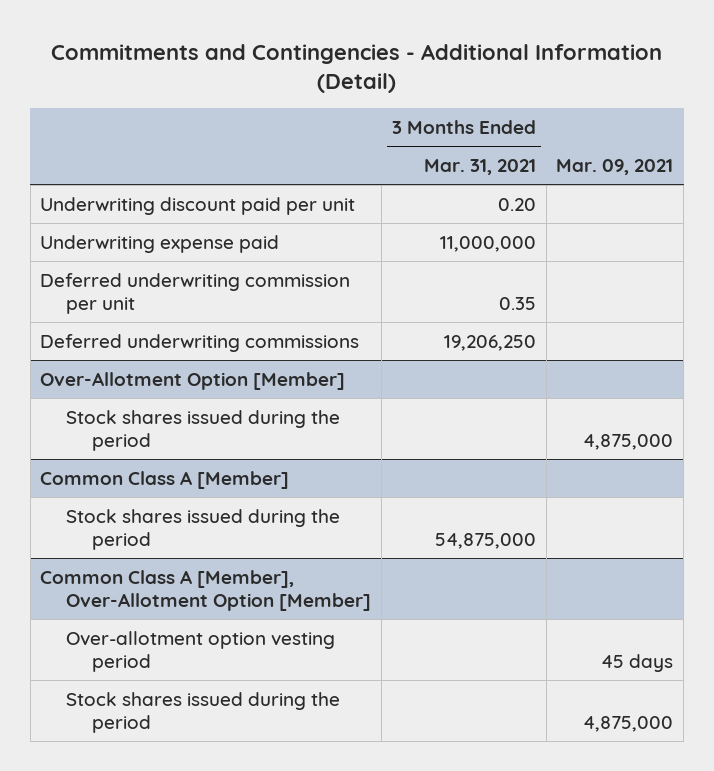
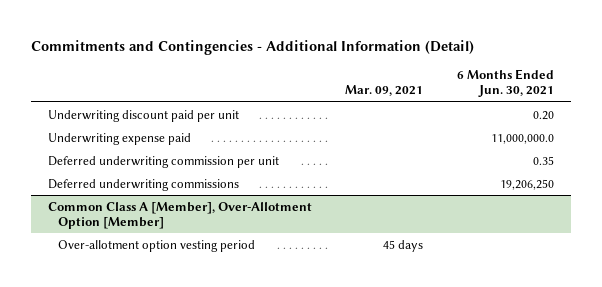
- | 3 Months Ended Mar. 31, 2021 | Mar. 09, 2021
+ | Mar. 09, 2021 | 6 Months Ended Jun. 30, 2021
- Over-Allotment Option [Member]
- Stock shares issued during the period | | 4,875,000
- Common Class A [Member]
- Stock shares issued during the period | 54,875,000 |
@ Common Class A [Member], Over-Allotment Option [Member]
- Stock shares issued during the period | | 4,875,000

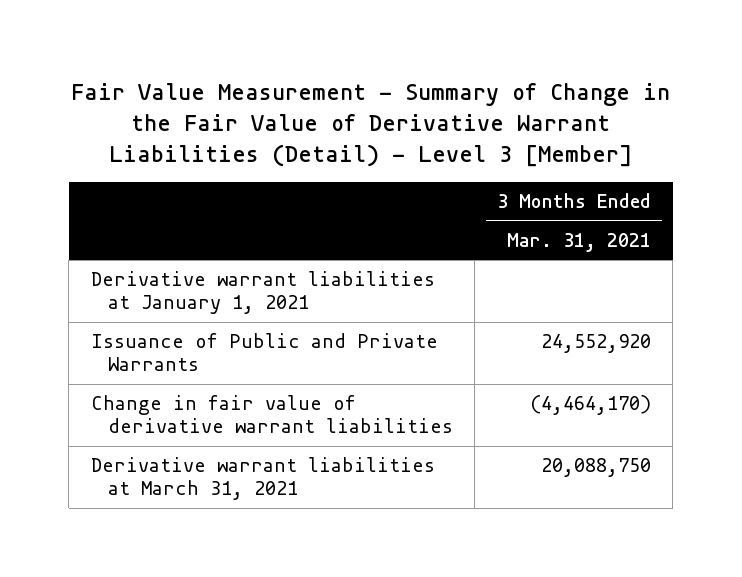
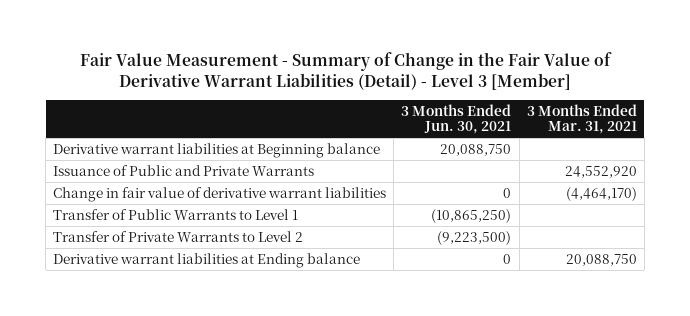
- | 3 Months Ended Mar. 31, 2021
+ | 3 Months Ended Jun. 30, 2021 | 3 Months Ended Mar. 31, 2021
- Derivative warrant liabilities at January 1, 2021
+ Derivative warrant liabilities at Beginning balance | 20,088,750 |
- Derivative warrant liabilities at March 31, 2021 | 20,088,750
+ Transfer of Public Warrants to Level 1 | (10,865,250) |
+ Transfer of Private Warrants to Level 2 | (9,223,500) |
+ Derivative warrant liabilities at Ending balance | 0 | 20,088,750

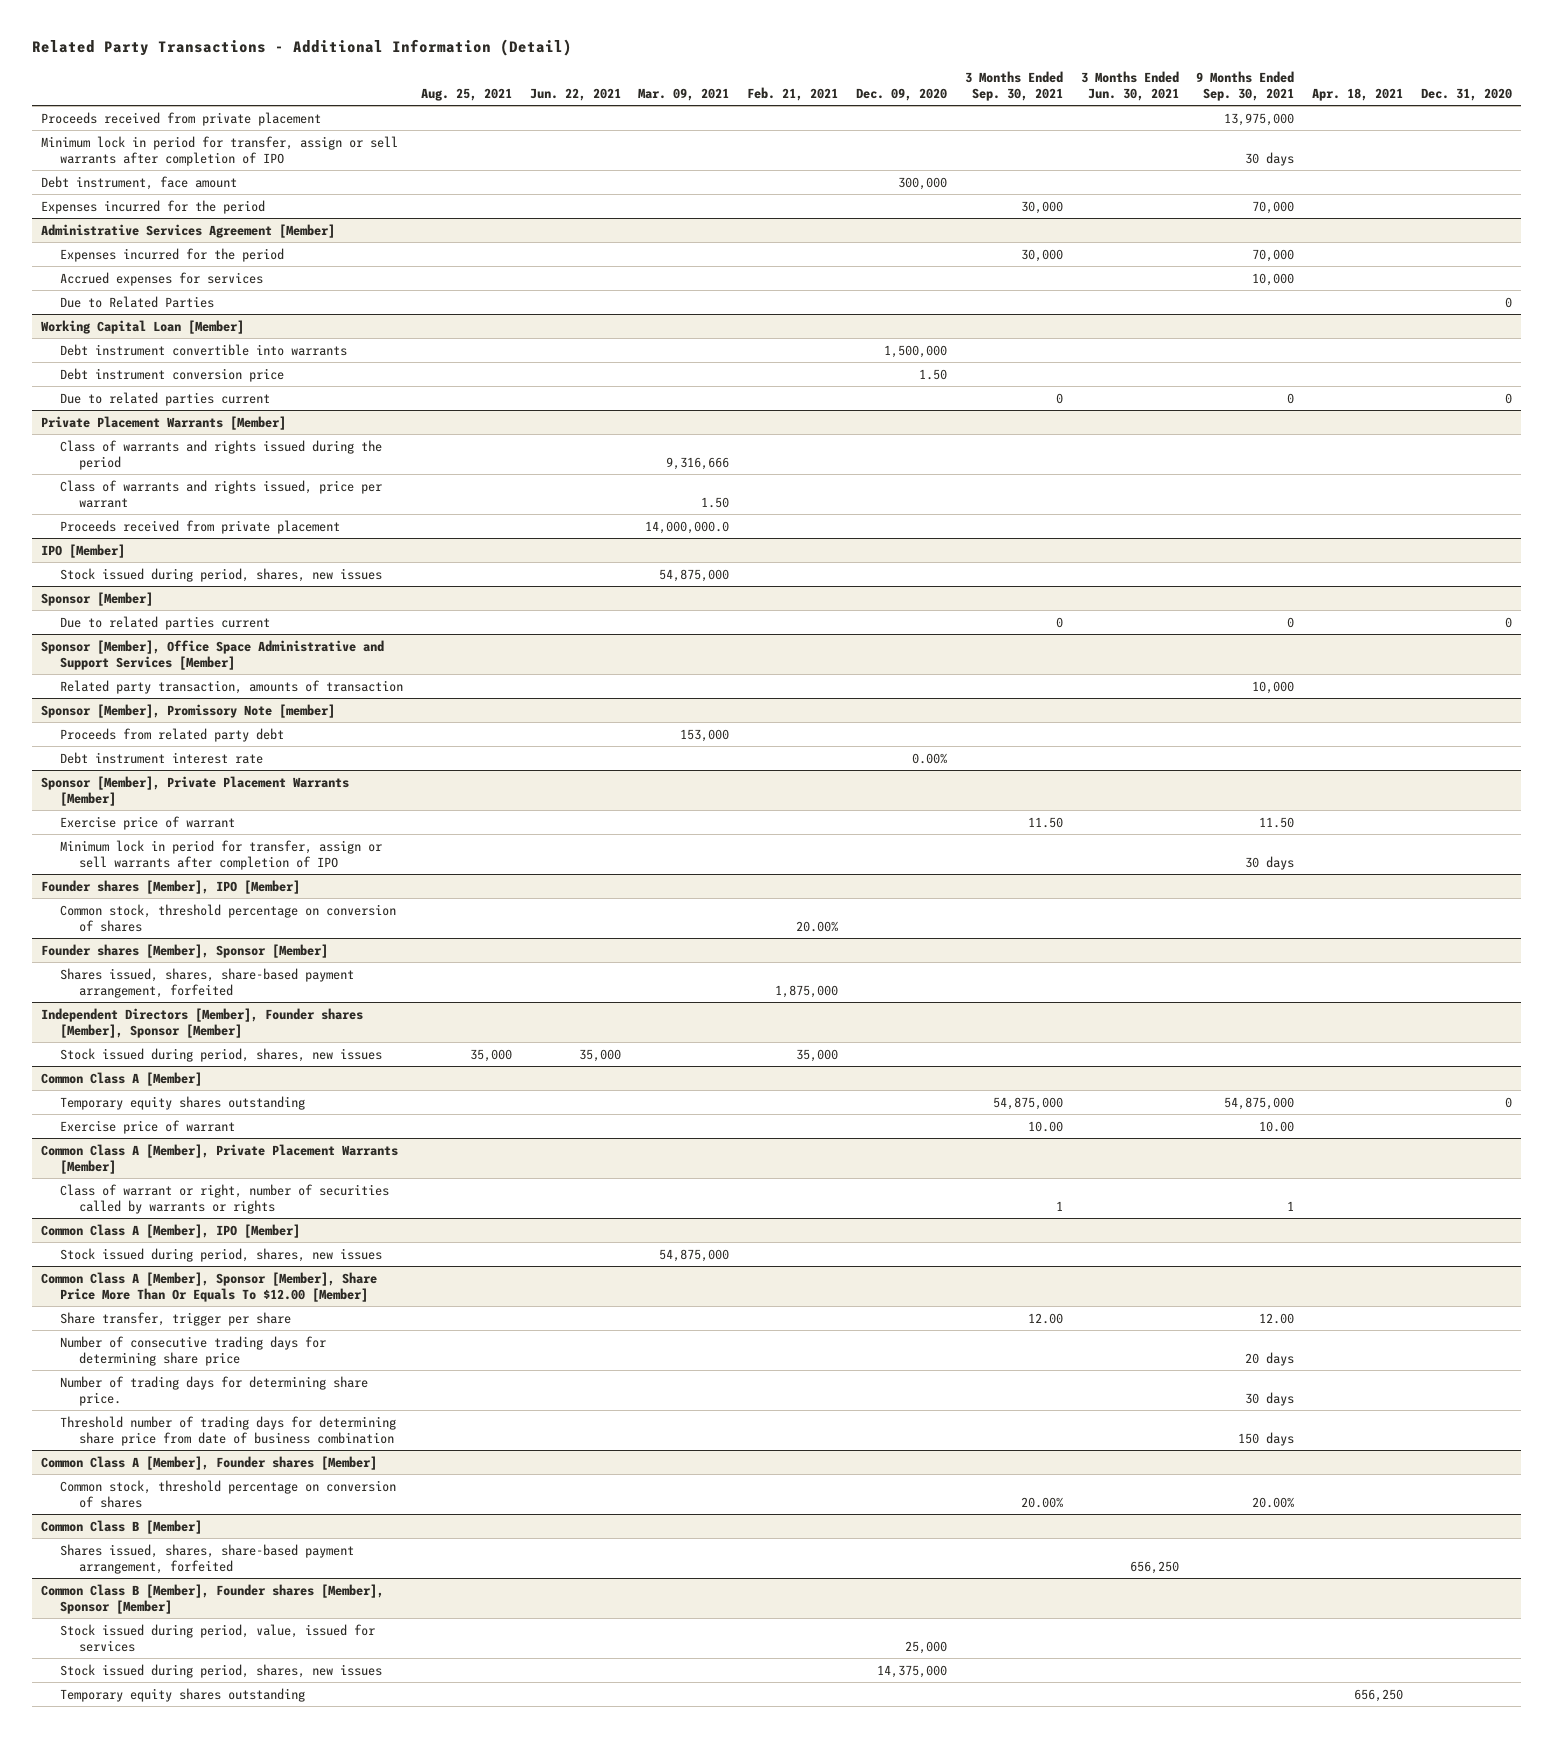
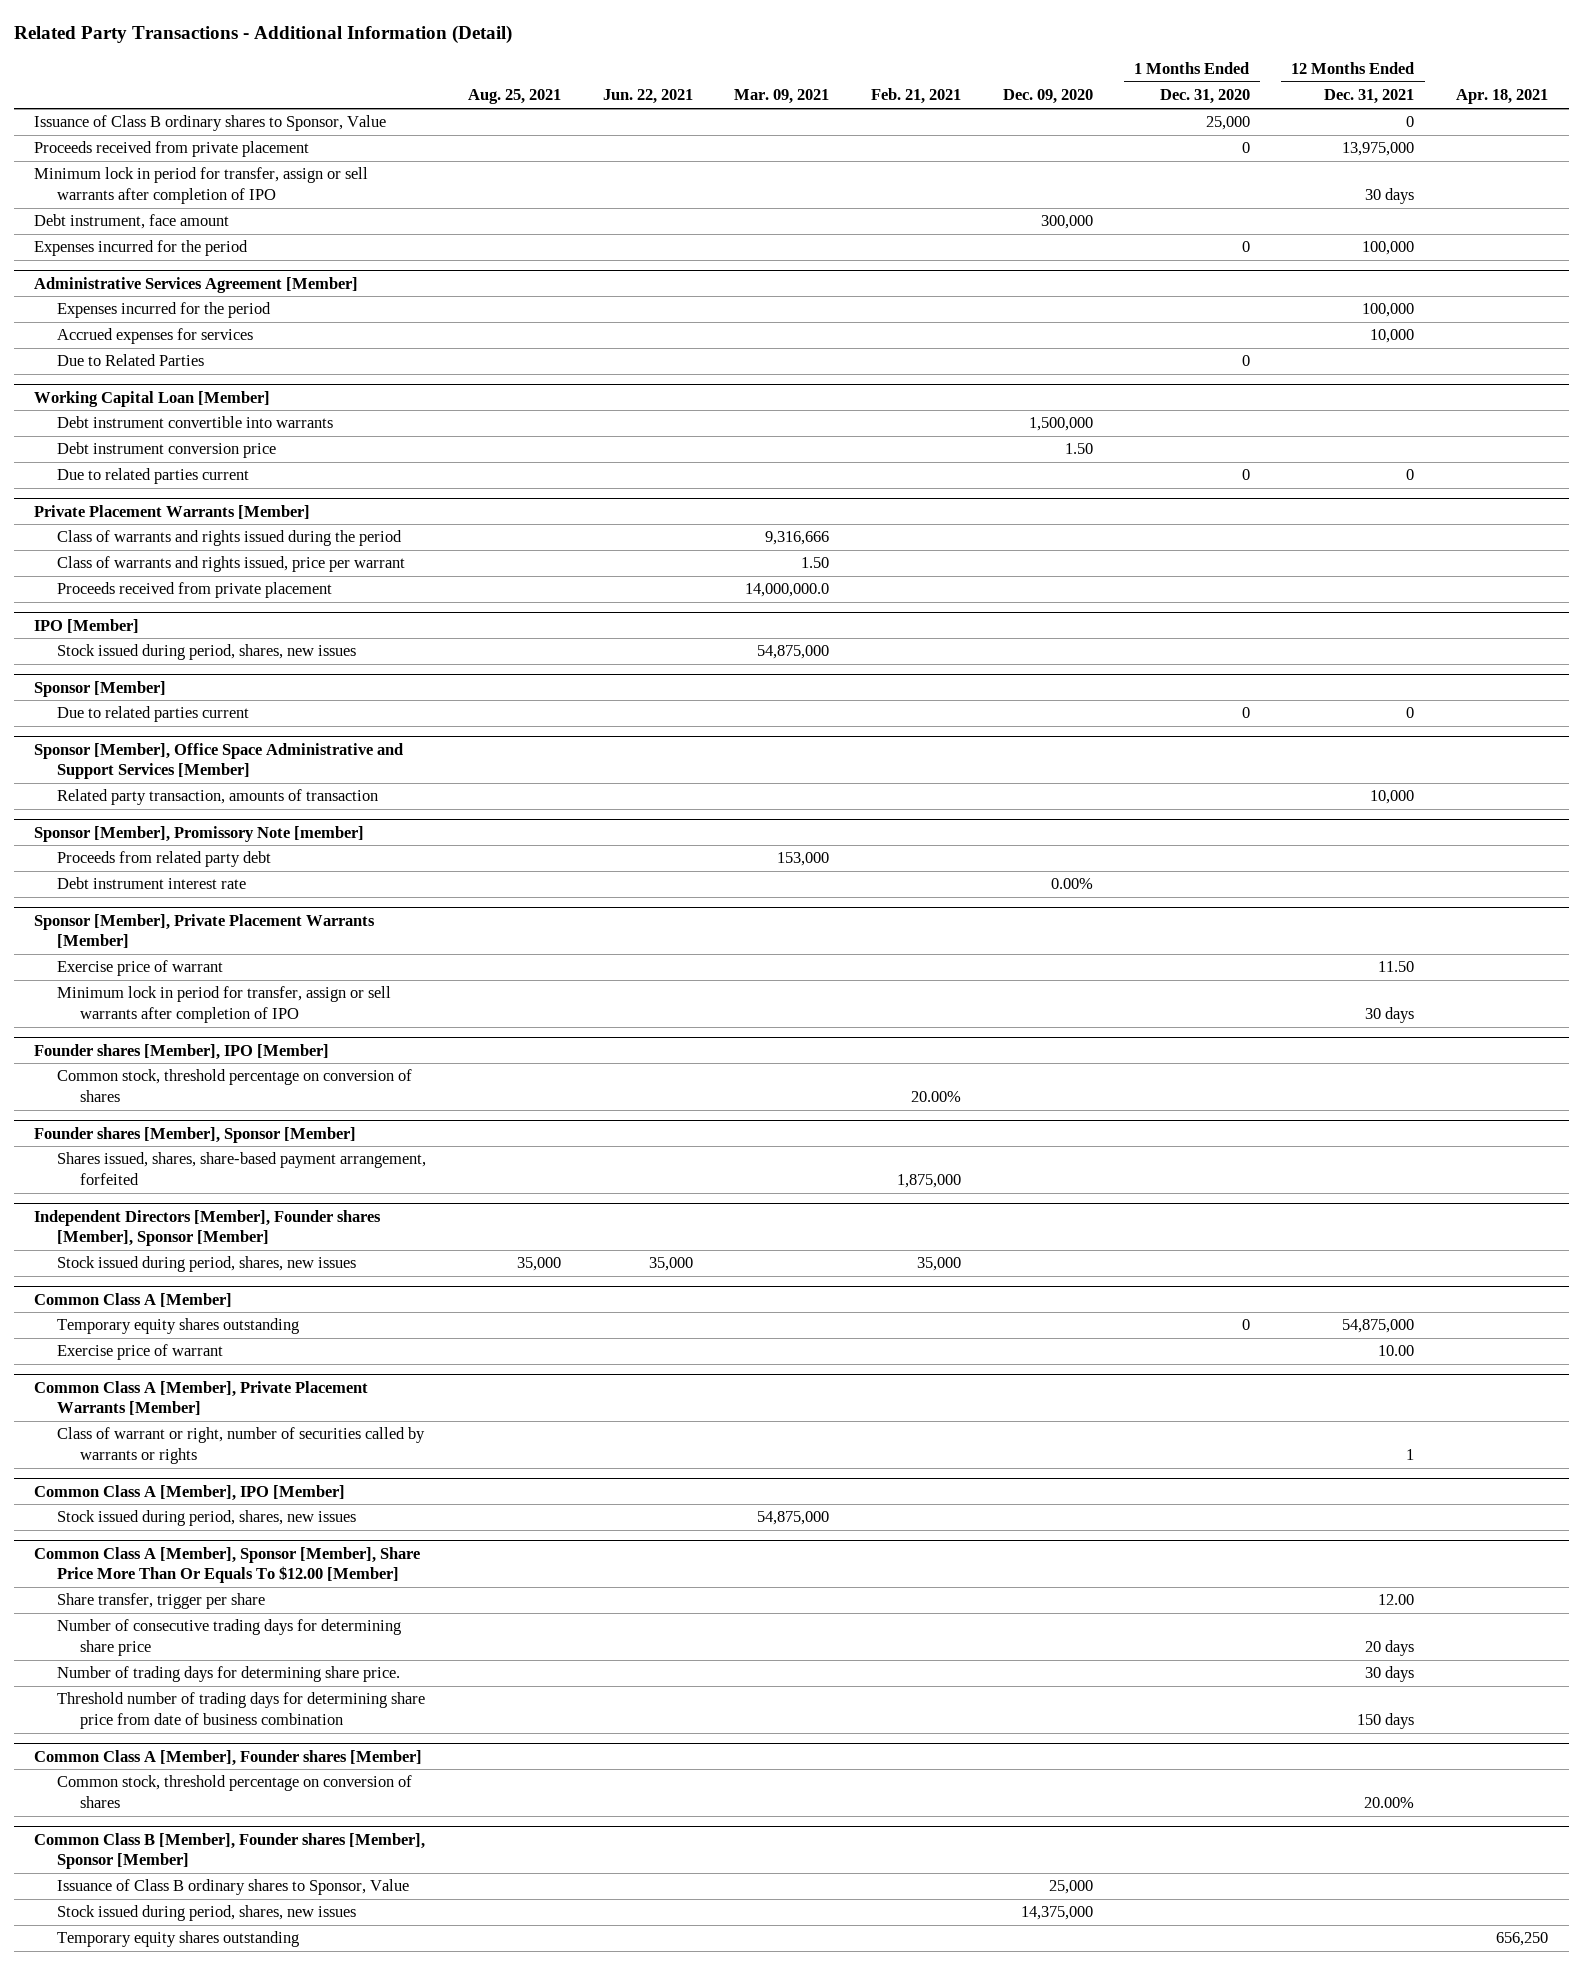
- | Aug. 25, 2021 | Jun. 22, 2021 | Mar. 09, 2021 | Feb. 21, 2021 | Dec. 09, 2020 | 3 Months Ended Sep. 30, 2021 | 3 Months Ended Jun. 30, 2021 | 9 Months Ended Sep. 30, 2021 | Apr. 18, 2021 | Dec. 31, 2020
+ | Aug. 25, 2021 | Jun. 22, 2021 | Mar. 09, 2021 | Feb. 21, 2021 | Dec. 09, 2020 | 1 Months Ended Dec. 31, 2020 | 12 Months Ended Dec. 31, 2021 | Apr. 18, 2021
+ Issuance of Class B ordinary shares to Sponsor, Value | | | | | | 25,000 | 0 |
- Common Class B [Member]
- Shares issued, shares, share-based payment arrangement, forfeited | | | | | | | 656,250 | | |
@ Common Class B [Member], Founder shares [Member], Sponsor [Member]
- Stock issued during period, value, issued for services | | | | | 25,000 | | | | |
+ Issuance of Class B ordinary shares to Sponsor, Value | | | | | 25,000 | | |

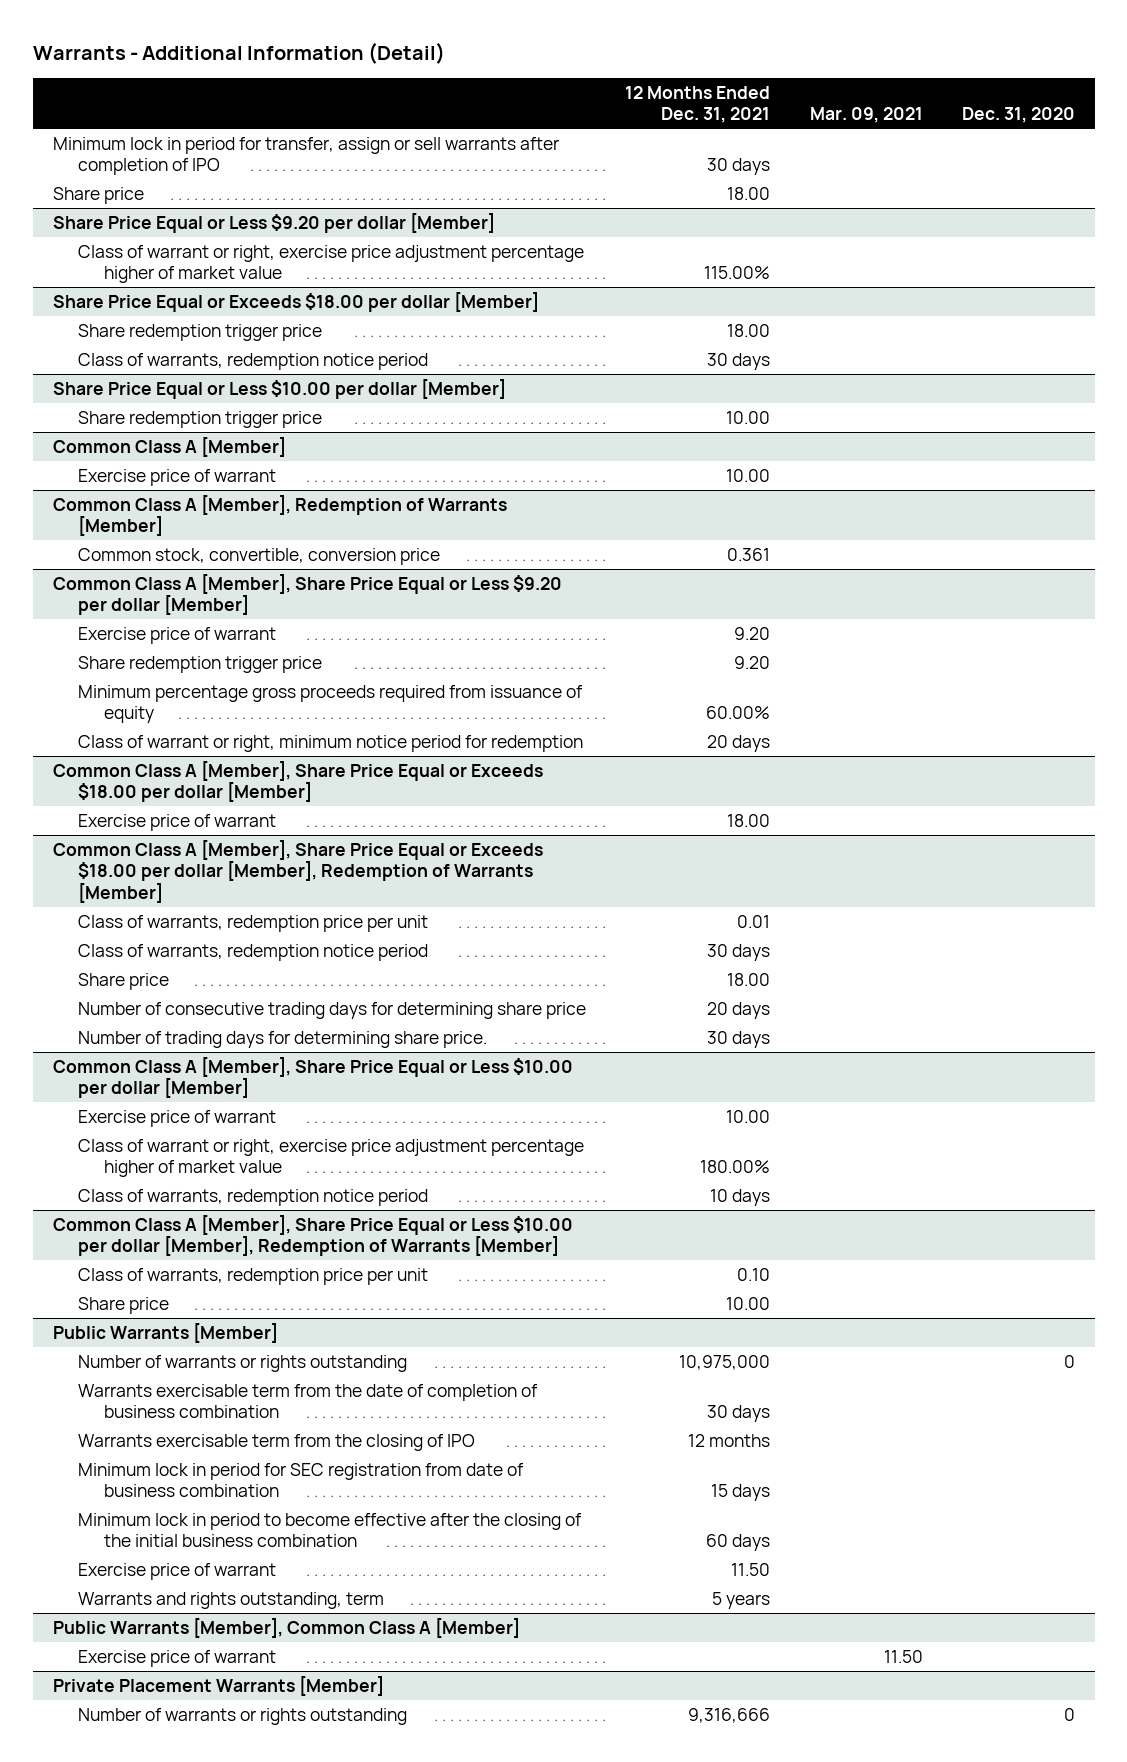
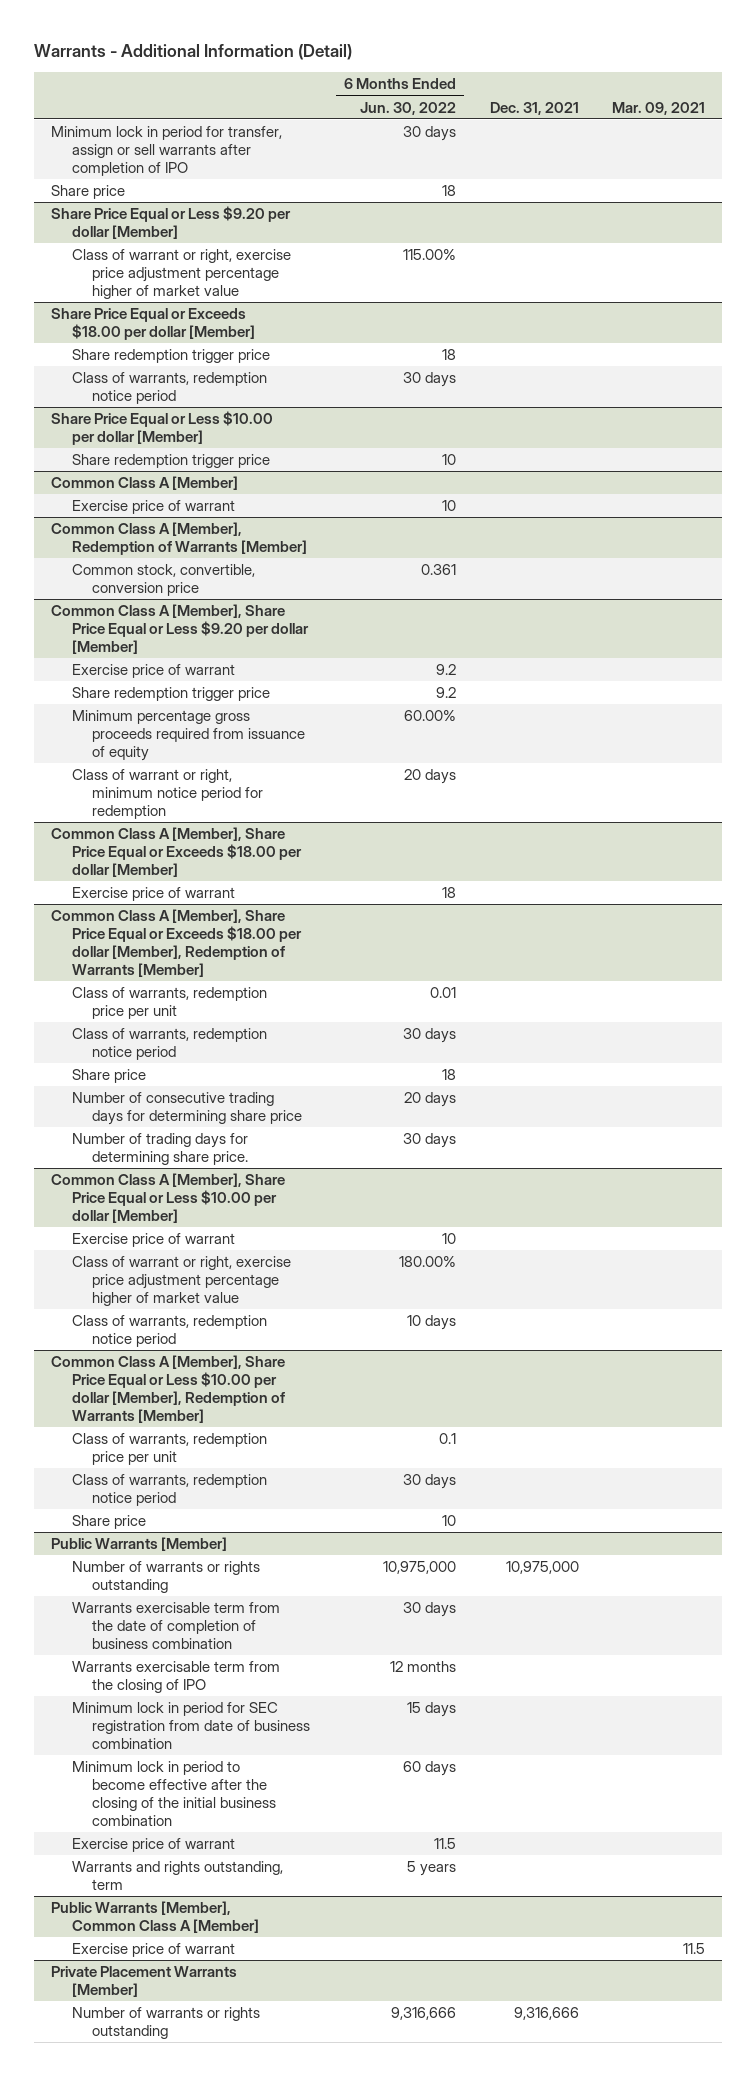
- | 12 Months Ended Dec. 31, 2021 | Mar. 09, 2021 | Dec. 31, 2020
+ | 6 Months Ended Jun. 30, 2022 | Dec. 31, 2021 | Mar. 09, 2021
@ Common Class A [Member], Share Price Equal or Less $10.00 per dollar [Member], Redemption of Warrants [Member]
+ Class of warrants, redemption notice period | 30 days | |
@ Public Warrants [Member], Common Class A [Member]
- Exercise price of warrant | | 11.50 |
+ Exercise price of warrant | | | 11.5

